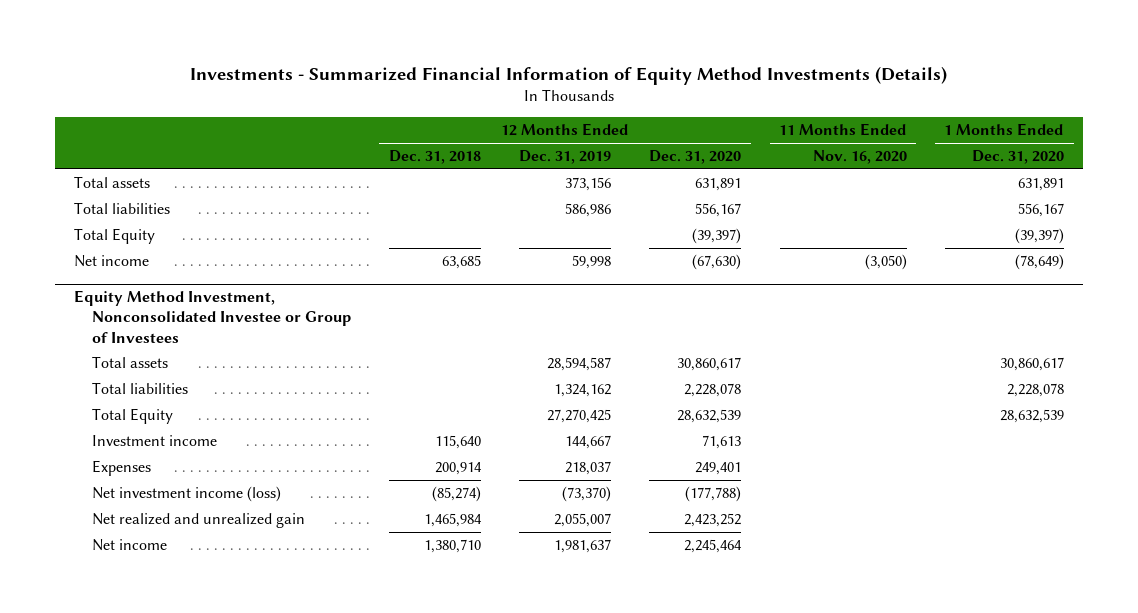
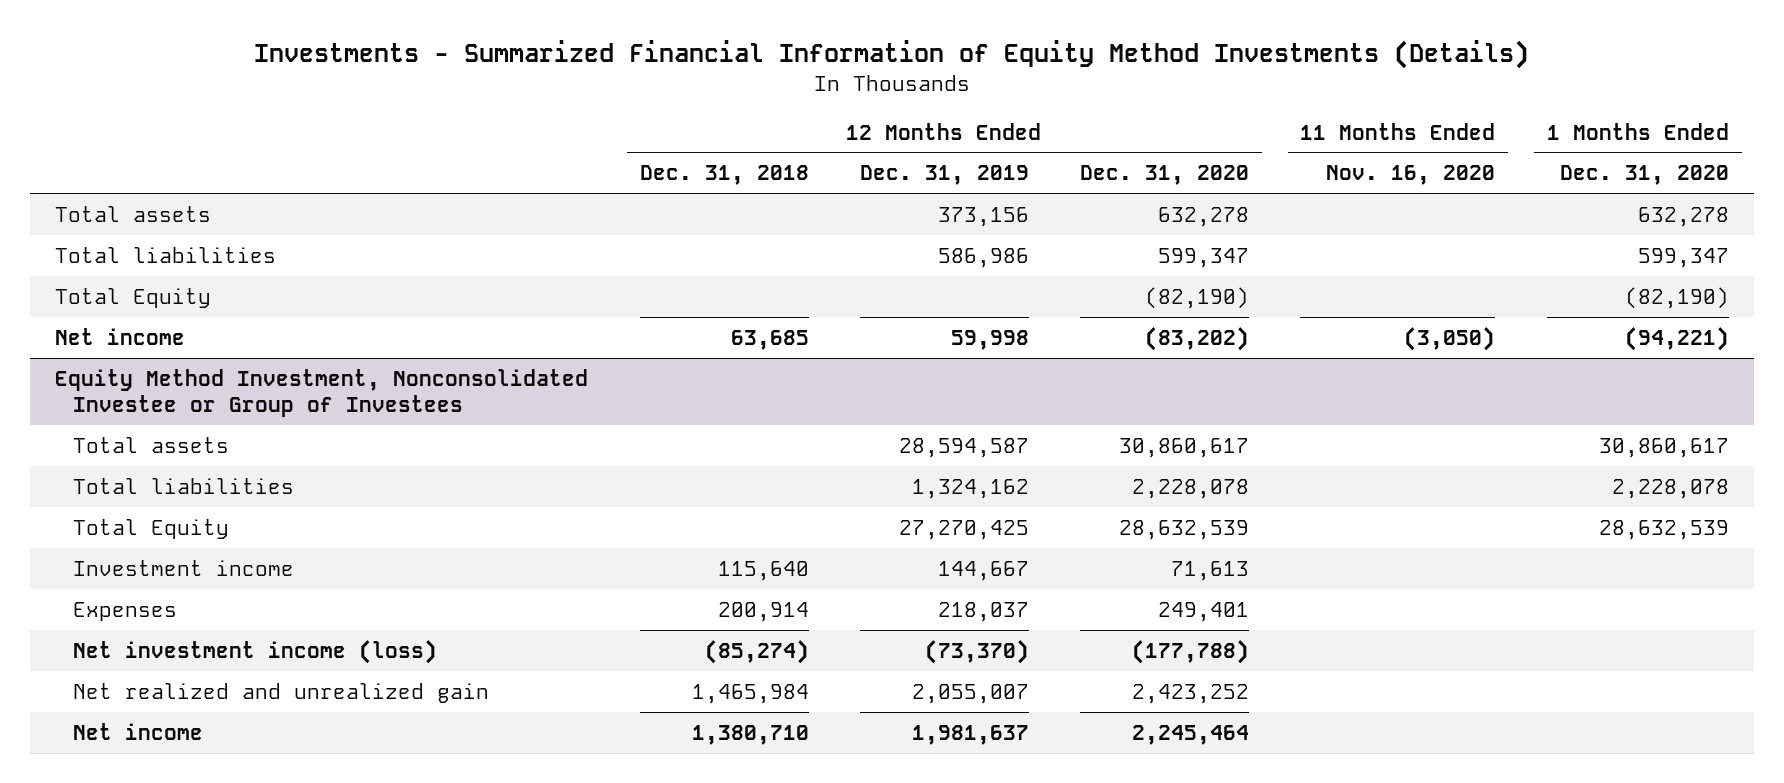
- Total assets | | 373,156 | 631,891 | | 631,891
- Total liabilities | | 586,986 | 556,167 | | 556,167
- Total Equity | | | (39,397) | | (39,397)
- Net income | 63,685 | 59,998 | (67,630) | (3,050) | (78,649)
+ Total assets | | 373,156 | 632,278 | | 632,278
+ Total liabilities | | 586,986 | 599,347 | | 599,347
+ Total Equity | | | (82,190) | | (82,190)
+ Net income | 63,685 | 59,998 | (83,202) | (3,050) | (94,221)

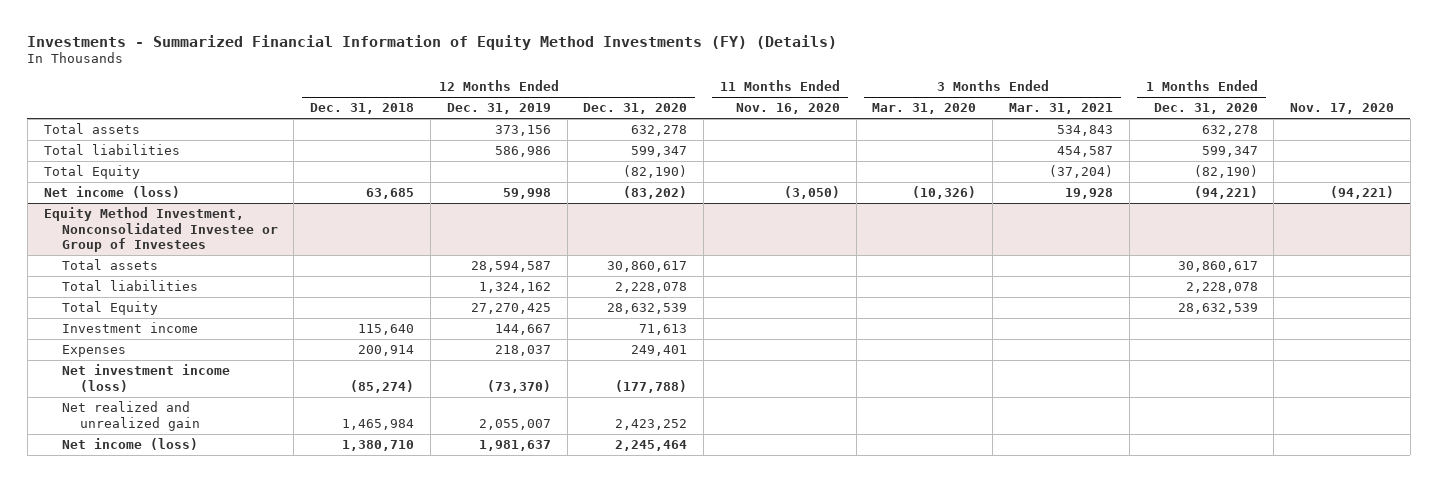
- Investments - Summarized Financial Information of Equity Method Investments (Details)
+ Investments - Summarized Financial Information of Equity Method Investments (FY) (Details)
- | 12 Months Ended Dec. 31, 2018 | 12 Months Ended Dec. 31, 2019 | 12 Months Ended Dec. 31, 2020 | 11 Months Ended Nov. 16, 2020 | 1 Months Ended Dec. 31, 2020
+ | 12 Months Ended Dec. 31, 2018 | 12 Months Ended Dec. 31, 2019 | 12 Months Ended Dec. 31, 2020 | 11 Months Ended Nov. 16, 2020 | 3 Months Ended Mar. 31, 2020 | 3 Months Ended Mar. 31, 2021 | 1 Months Ended Dec. 31, 2020 | Nov. 17, 2020
- Net income | 63,685 | 59,998 | (83,202) | (3,050) | (94,221)
+ Net income (loss) | 63,685 | 59,998 | (83,202) | (3,050) | (10,326) | 19,928 | (94,221) | (94,221)
@ Equity Method Investment, Nonconsolidated Investee or Group of Investees
- Net income | 1,380,710 | 1,981,637 | 2,245,464 | |
+ Net income (loss) | 1,380,710 | 1,981,637 | 2,245,464 | | | | |

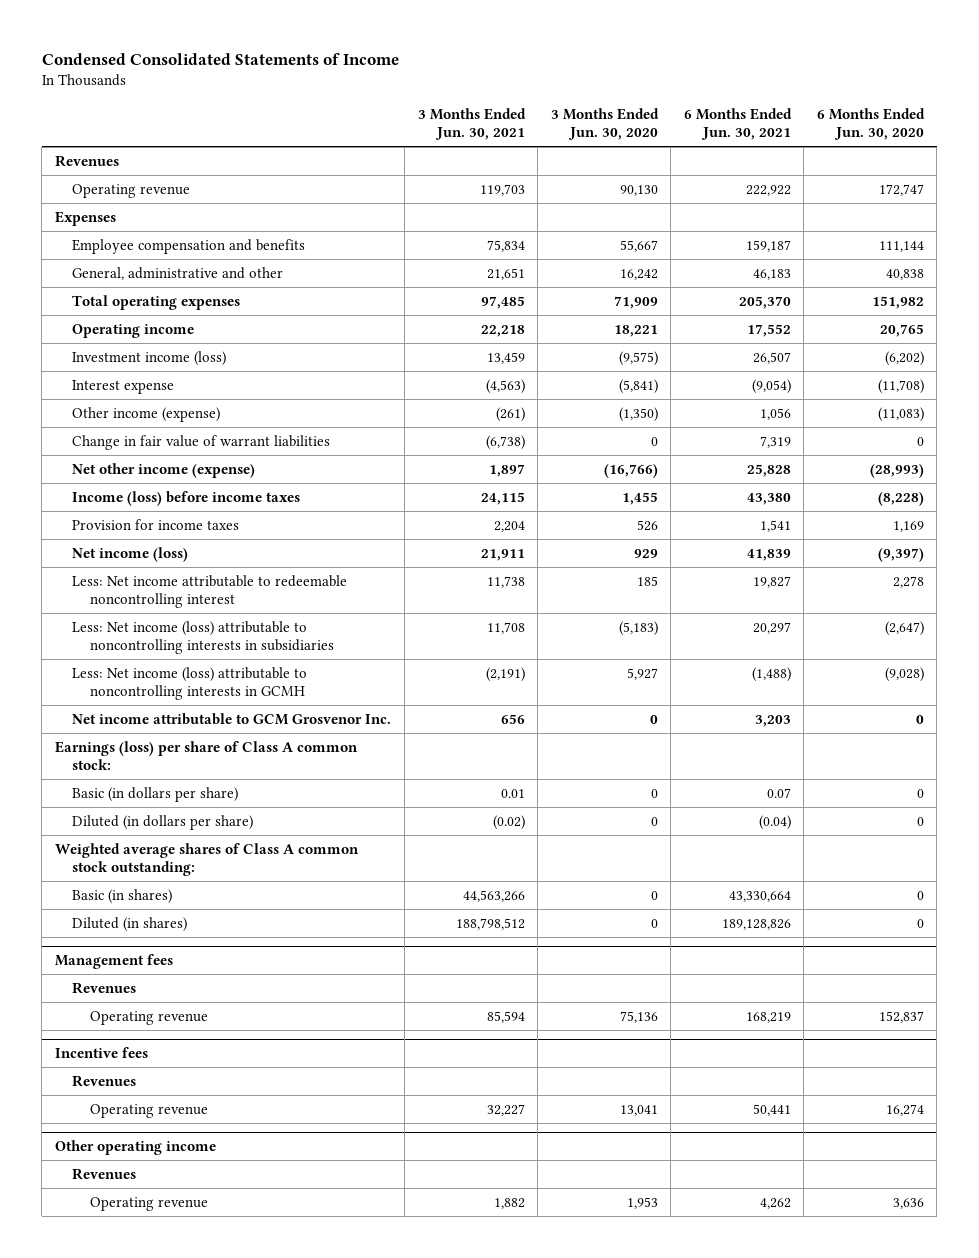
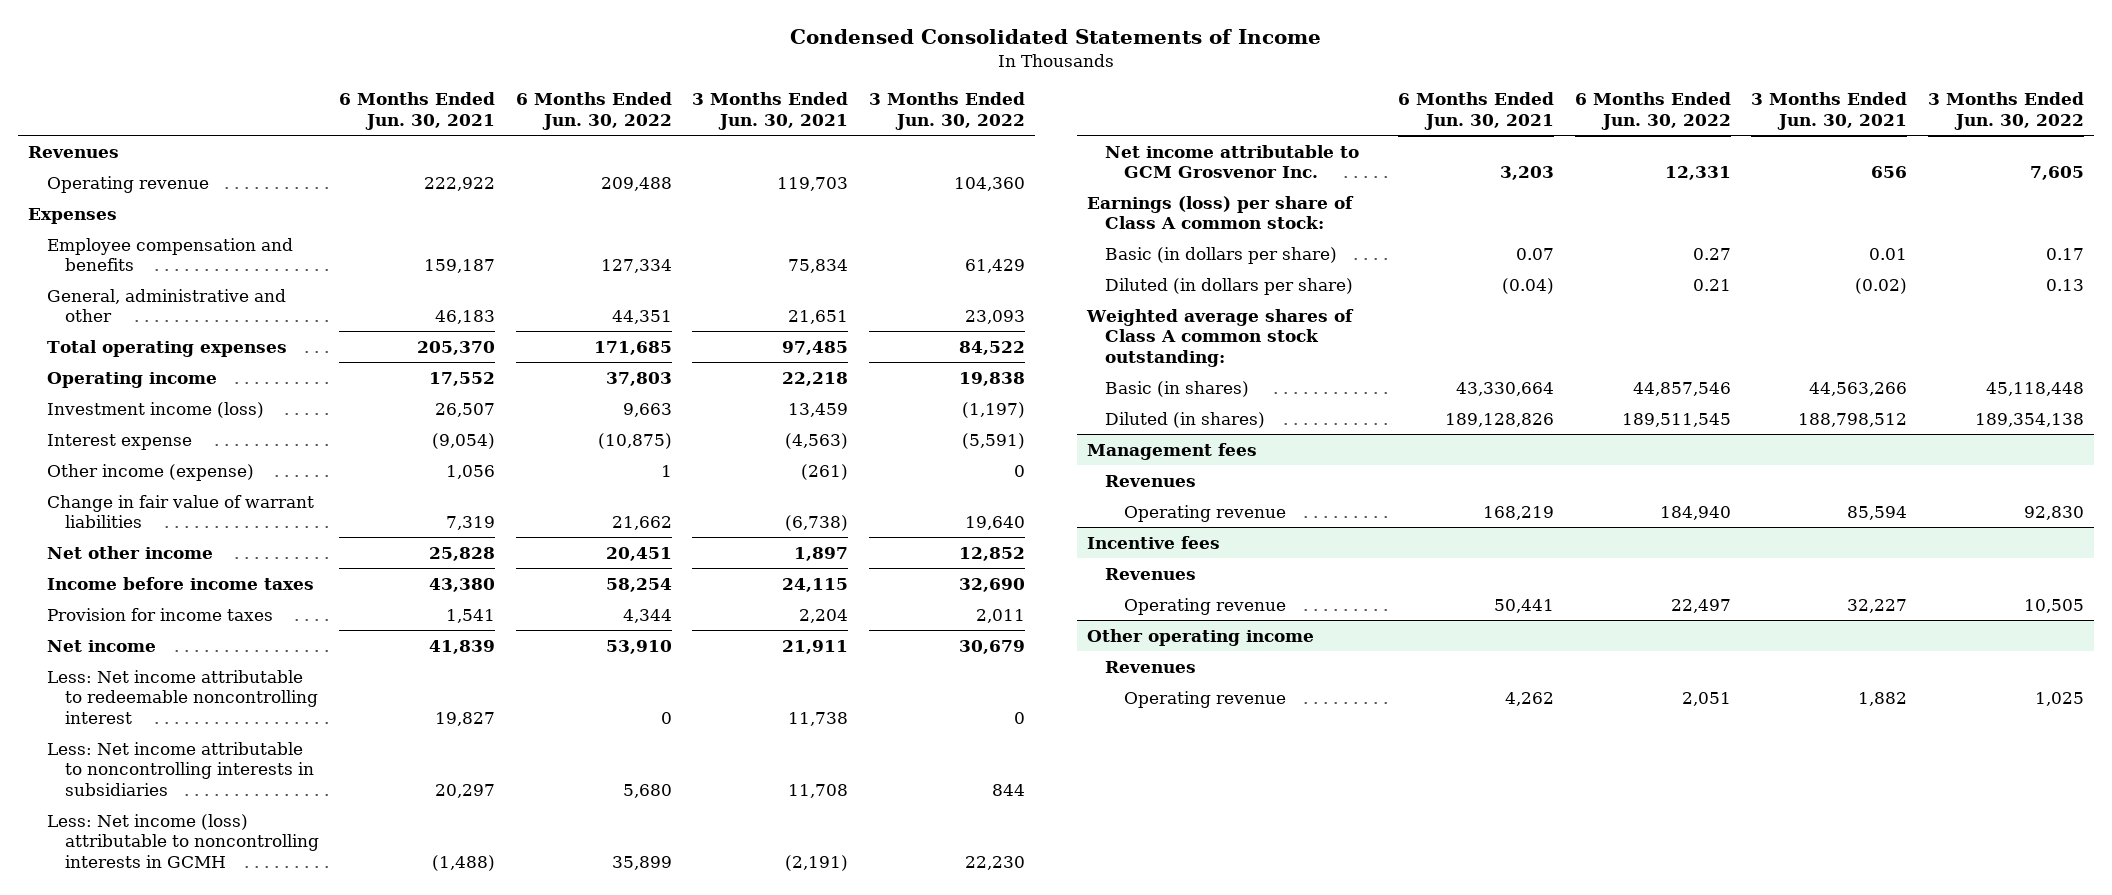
- | 3 Months Ended Jun. 30, 2021 | 3 Months Ended Jun. 30, 2020 | 6 Months Ended Jun. 30, 2021 | 6 Months Ended Jun. 30, 2020
+ | 6 Months Ended Jun. 30, 2021 | 6 Months Ended Jun. 30, 2022 | 3 Months Ended Jun. 30, 2021 | 3 Months Ended Jun. 30, 2022
- Net other income (expense) | 1,897 | (16,766) | 25,828 | (28,993)
- Income (loss) before income taxes | 24,115 | 1,455 | 43,380 | (8,228)
+ Net other income | 25,828 | 20,451 | 1,897 | 12,852
+ Income before income taxes | 43,380 | 58,254 | 24,115 | 32,690
- Net income (loss) | 21,911 | 929 | 41,839 | (9,397)
+ Net income | 41,839 | 53,910 | 21,911 | 30,679
- Less: Net income (loss) attributable to noncontrolling interests in subsidiaries | 11,708 | (5,183) | 20,297 | (2,647)
+ Less: Net income attributable to noncontrolling interests in subsidiaries | 20,297 | 5,680 | 11,708 | 844

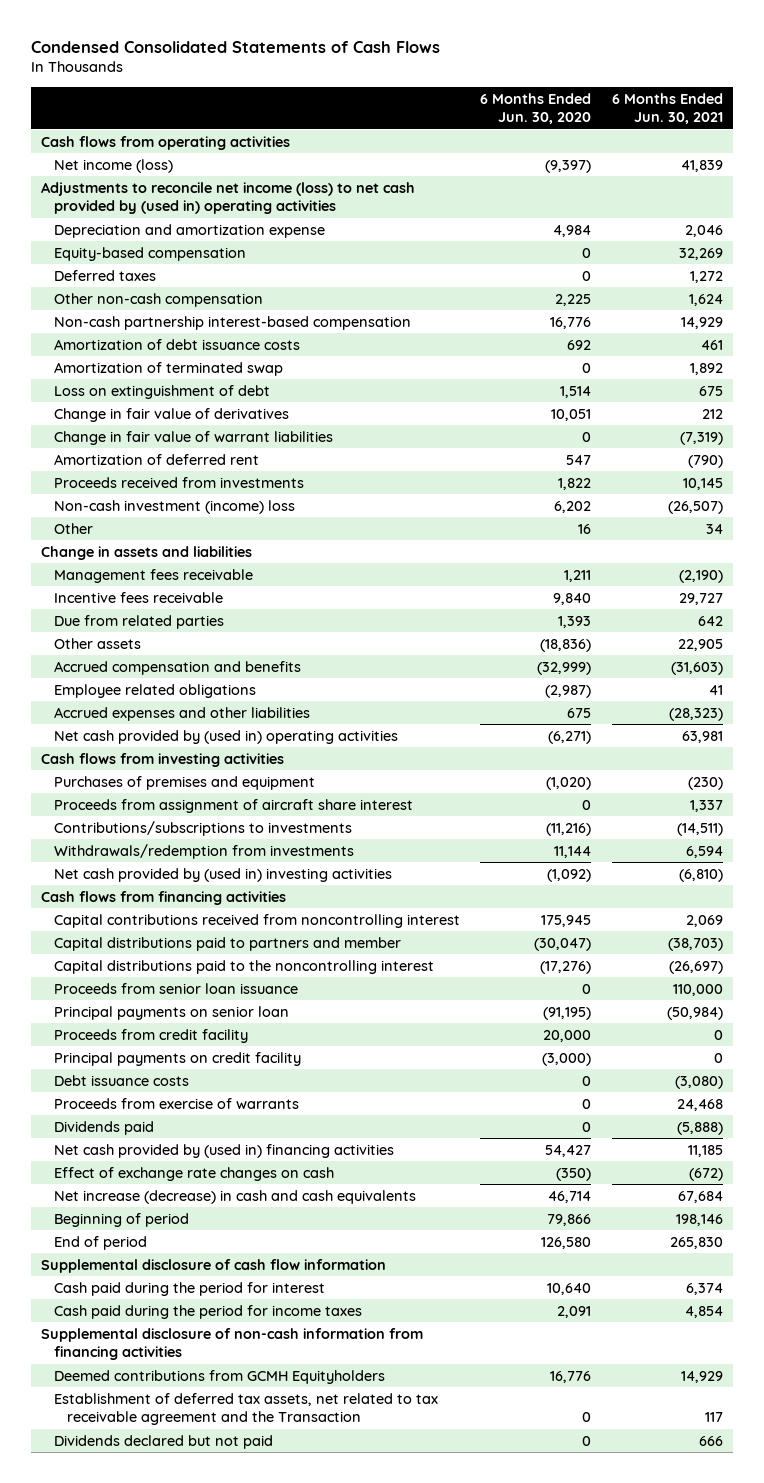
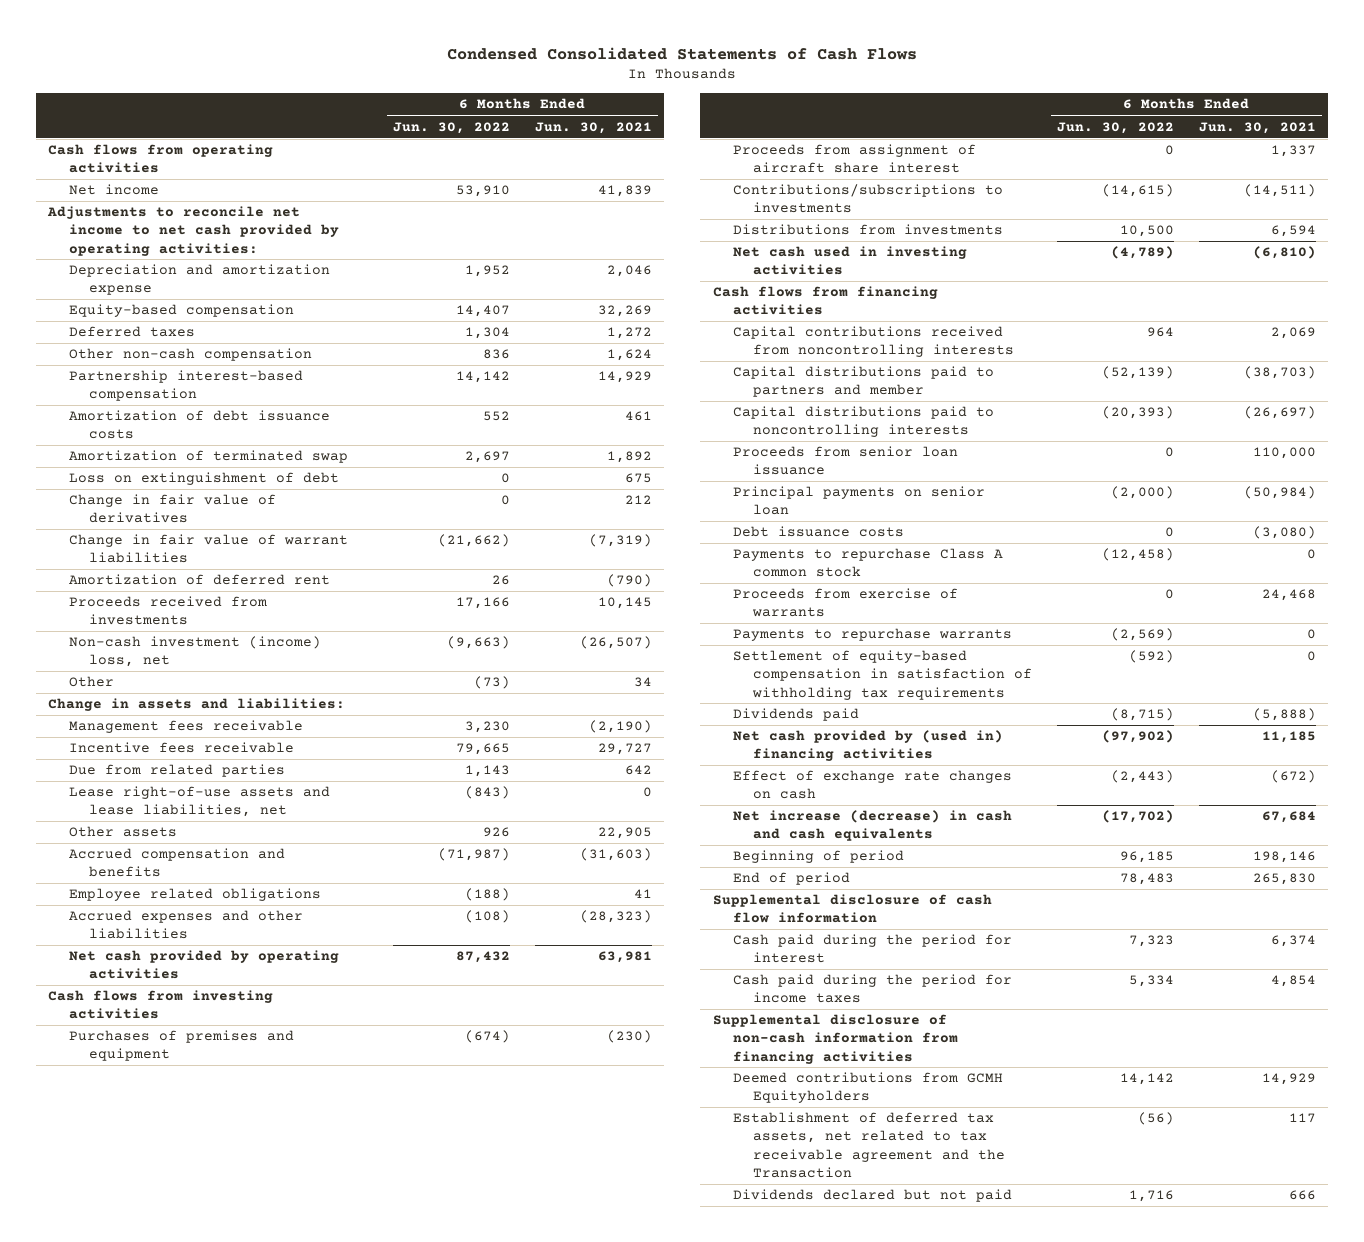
- | 6 Months Ended Jun. 30, 2020 | 6 Months Ended Jun. 30, 2021
+ | 6 Months Ended Jun. 30, 2022 | 6 Months Ended Jun. 30, 2021
- Net income (loss) | (9,397) | 41,839
- Adjustments to reconcile net income (loss) to net cash provided by (used in) operating activities
+ Net income | 53,910 | 41,839
+ Adjustments to reconcile net income to net cash provided by operating activities:
- Non-cash partnership interest-based compensation | 16,776 | 14,929
+ Partnership interest-based compensation | 14,142 | 14,929
- Non-cash investment (income) loss | 6,202 | (26,507)
+ Non-cash investment (income) loss, net | (9,663) | (26,507)
- Change in assets and liabilities
+ Change in assets and liabilities:
+ Lease right-of-use assets and lease liabilities, net | (843) | 0
- Net cash provided by (used in) operating activities | (6,271) | 63,981
+ Net cash provided by operating activities | 87,432 | 63,981
- Withdrawals/redemption from investments | 11,144 | 6,594
- Net cash provided by (used in) investing activities | (1,092) | (6,810)
+ Distributions from investments | 10,500 | 6,594
+ Net cash used in investing activities | (4,789) | (6,810)
- Capital contributions received from noncontrolling interest | 175,945 | 2,069
+ Capital contributions received from noncontrolling interests | 964 | 2,069
- Capital distributions paid to the noncontrolling interest | (17,276) | (26,697)
+ Capital distributions paid to noncontrolling interests | (20,393) | (26,697)
- Proceeds from credit facility | 20,000 | 0
- Principal payments on credit facility | (3,000) | 0
+ Payments to repurchase Class A common stock | (12,458) | 0
+ Payments to repurchase warrants | (2,569) | 0
+ Settlement of equity-based compensation in satisfaction of withholding tax requirements | (592) | 0

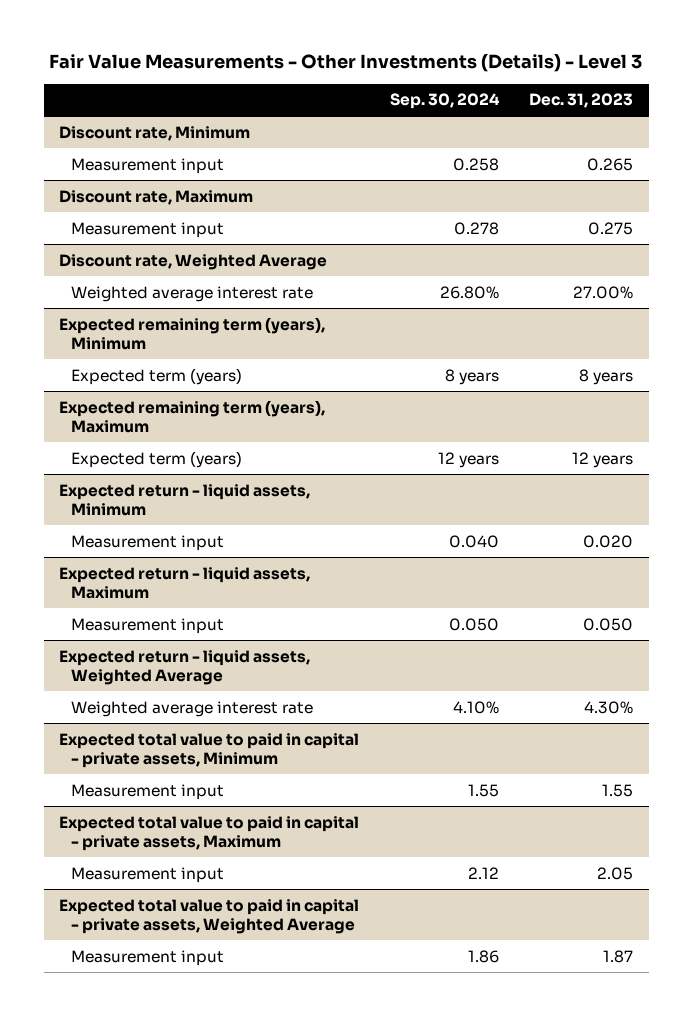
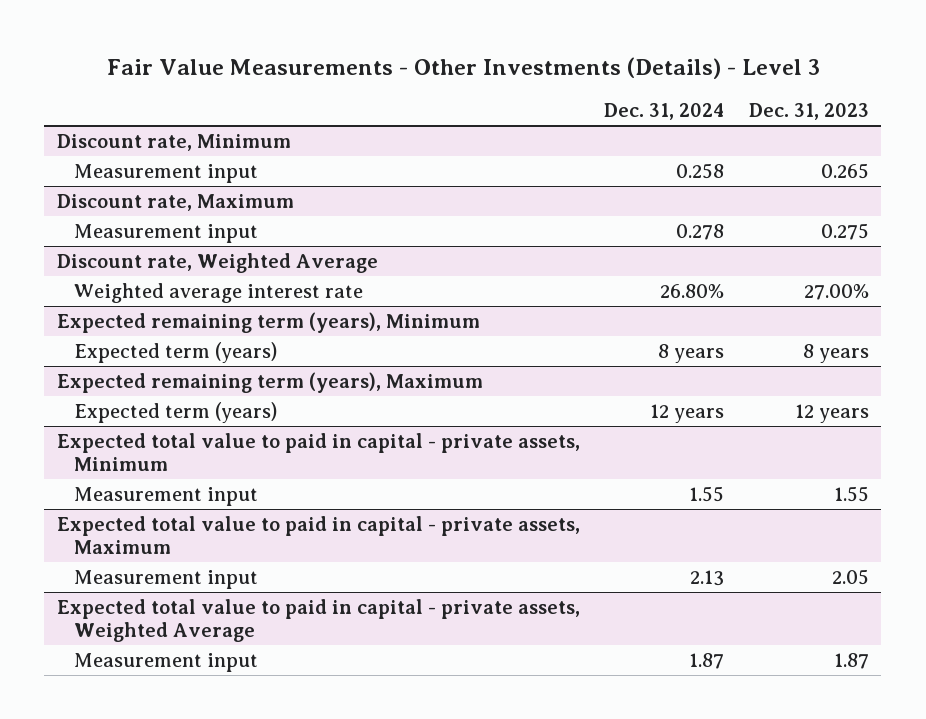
- | Sep. 30, 2024 | Dec. 31, 2023
+ | Dec. 31, 2024 | Dec. 31, 2023
- Expected return - liquid assets, Minimum
- Measurement input | 0.040 | 0.020
- Expected return - liquid assets, Maximum
- Measurement input | 0.050 | 0.050
- Expected return - liquid assets, Weighted Average
- Weighted average interest rate | 4.10% | 4.30%

